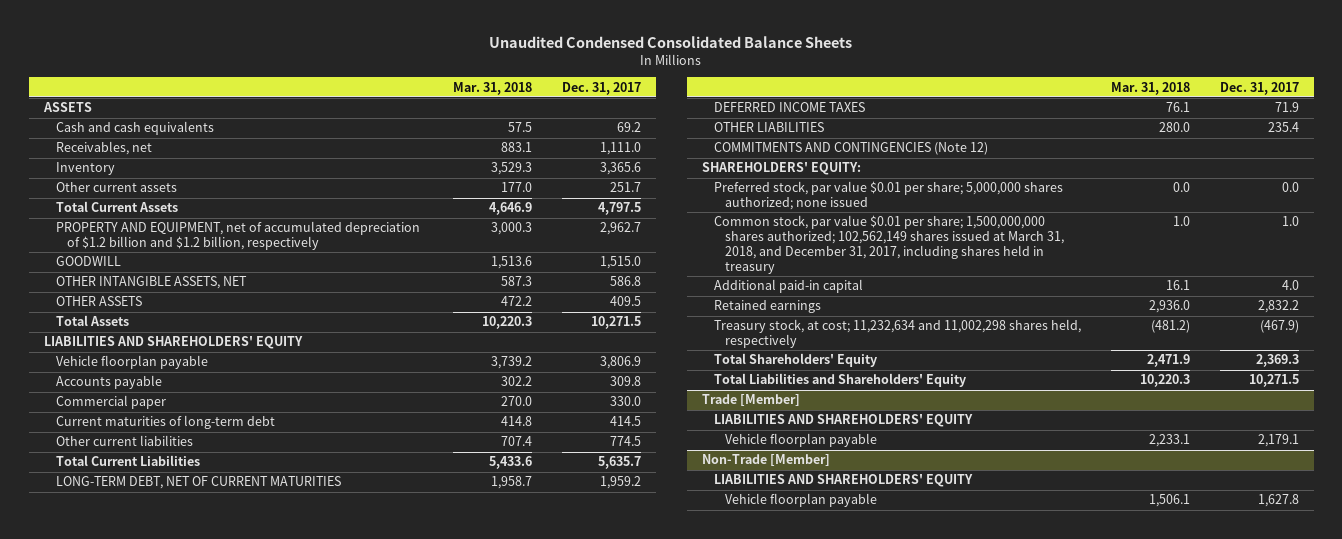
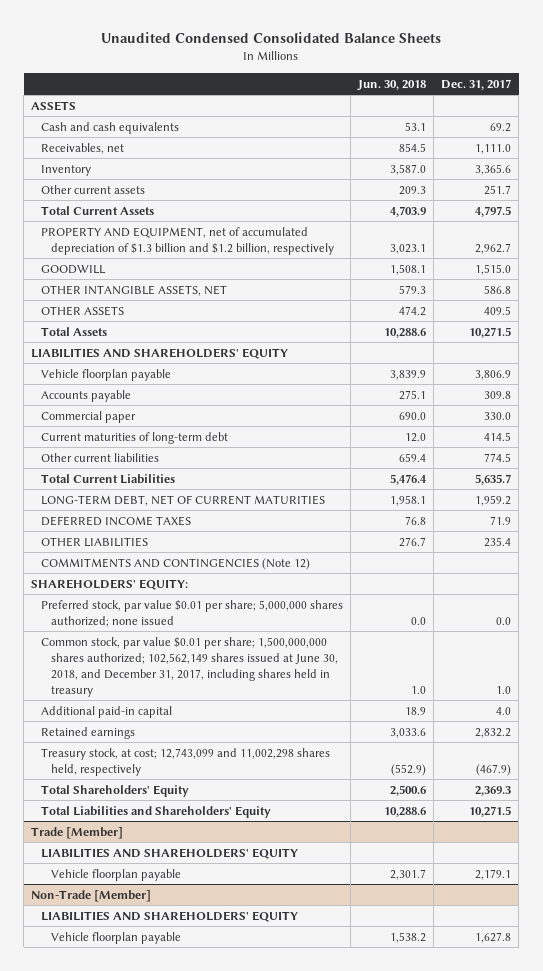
- | Mar. 31, 2018 | Dec. 31, 2017
+ | Jun. 30, 2018 | Dec. 31, 2017
- PROPERTY AND EQUIPMENT, net of accumulated depreciation of $1.2 billion and $1.2 billion, respectively | 3,000.3 | 2,962.7
+ PROPERTY AND EQUIPMENT, net of accumulated depreciation of $1.3 billion and $1.2 billion, respectively | 3,023.1 | 2,962.7
- Common stock, par value $0.01 per share; 1,500,000,000 shares authorized; 102,562,149 shares issued at March 31, 2018, and December 31, 2017, including shares held in treasury | 1.0 | 1.0
+ Common stock, par value $0.01 per share; 1,500,000,000 shares authorized; 102,562,149 shares issued at June 30, 2018, and December 31, 2017, including shares held in treasury | 1.0 | 1.0
- Treasury stock, at cost; 11,232,634 and 11,002,298 shares held, respectively | (481.2) | (467.9)
+ Treasury stock, at cost; 12,743,099 and 11,002,298 shares held, respectively | (552.9) | (467.9)

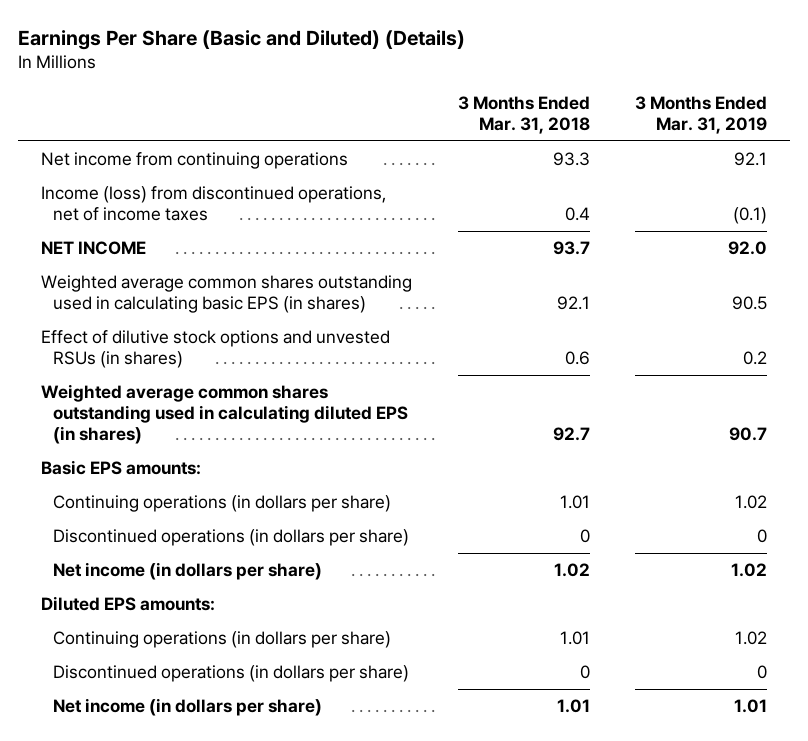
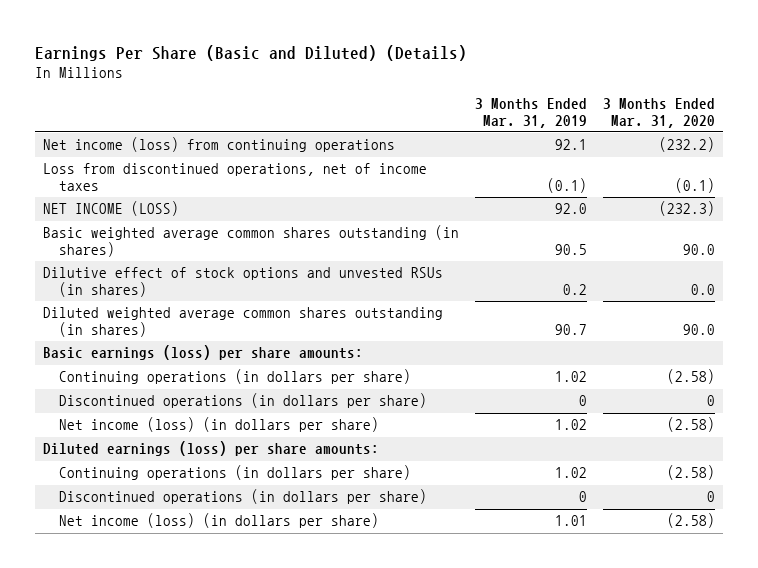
- | 3 Months Ended Mar. 31, 2018 | 3 Months Ended Mar. 31, 2019
+ | 3 Months Ended Mar. 31, 2019 | 3 Months Ended Mar. 31, 2020
- Net income from continuing operations | 93.3 | 92.1
- Income (loss) from discontinued operations, net of income taxes | 0.4 | (0.1)
- NET INCOME | 93.7 | 92.0
- Weighted average common shares outstanding used in calculating basic EPS (in shares) | 92.1 | 90.5
- Effect of dilutive stock options and unvested RSUs (in shares) | 0.6 | 0.2
- Weighted average common shares outstanding used in calculating diluted EPS (in shares) | 92.7 | 90.7
- Basic EPS amounts:
+ Net income (loss) from continuing operations | 92.1 | (232.2)
+ Loss from discontinued operations, net of income taxes | (0.1) | (0.1)
+ NET INCOME (LOSS) | 92.0 | (232.3)
+ Basic weighted average common shares outstanding (in shares) | 90.5 | 90.0
+ Dilutive effect of stock options and unvested RSUs (in shares) | 0.2 | 0.0
+ Diluted weighted average common shares outstanding (in shares) | 90.7 | 90.0
+ Basic earnings (loss) per share amounts:
- Net income (in dollars per share) | 1.02 | 1.02
- Diluted EPS amounts:
+ Net income (loss) (in dollars per share) | 1.02 | (2.58)
+ Diluted earnings (loss) per share amounts:
- Net income (in dollars per share) | 1.01 | 1.01
+ Net income (loss) (in dollars per share) | 1.01 | (2.58)

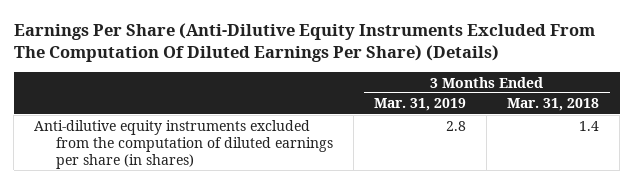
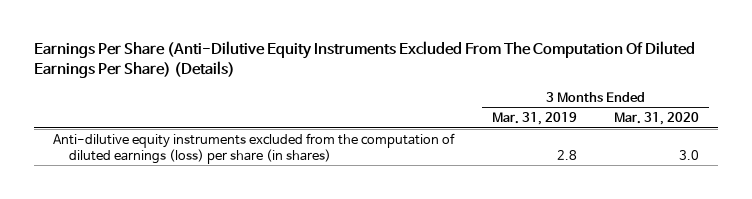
- | 3 Months Ended Mar. 31, 2019 | 3 Months Ended Mar. 31, 2018
+ | 3 Months Ended Mar. 31, 2019 | 3 Months Ended Mar. 31, 2020
- Anti-dilutive equity instruments excluded from the computation of diluted earnings per share (in shares) | 2.8 | 1.4
+ Anti-dilutive equity instruments excluded from the computation of diluted earnings (loss) per share (in shares) | 2.8 | 3.0

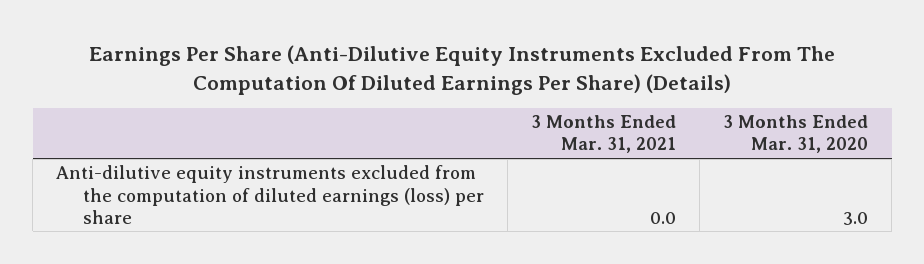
- | 3 Months Ended Mar. 31, 2019 | 3 Months Ended Mar. 31, 2020
+ | 3 Months Ended Mar. 31, 2021 | 3 Months Ended Mar. 31, 2020
- Anti-dilutive equity instruments excluded from the computation of diluted earnings (loss) per share (in shares) | 2.8 | 3.0
+ Anti-dilutive equity instruments excluded from the computation of diluted earnings (loss) per share | 0.0 | 3.0

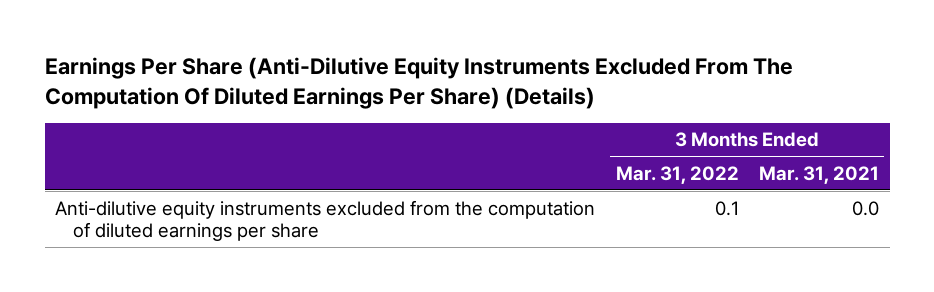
- | 3 Months Ended Mar. 31, 2021 | 3 Months Ended Mar. 31, 2020
+ | 3 Months Ended Mar. 31, 2022 | 3 Months Ended Mar. 31, 2021
- Anti-dilutive equity instruments excluded from the computation of diluted earnings (loss) per share | 0.0 | 3.0
+ Anti-dilutive equity instruments excluded from the computation of diluted earnings per share | 0.1 | 0.0

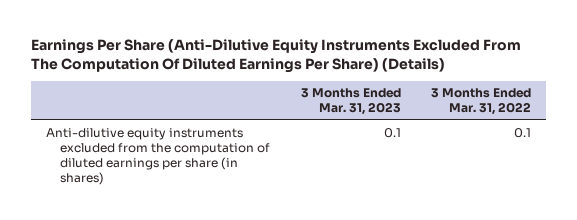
- | 3 Months Ended Mar. 31, 2022 | 3 Months Ended Mar. 31, 2021
+ | 3 Months Ended Mar. 31, 2023 | 3 Months Ended Mar. 31, 2022
- Anti-dilutive equity instruments excluded from the computation of diluted earnings per share | 0.1 | 0.0
+ Anti-dilutive equity instruments excluded from the computation of diluted earnings per share (in shares) | 0.1 | 0.1

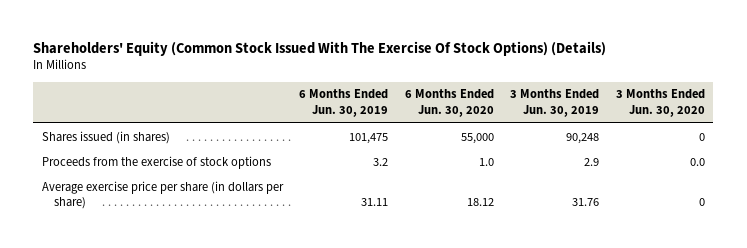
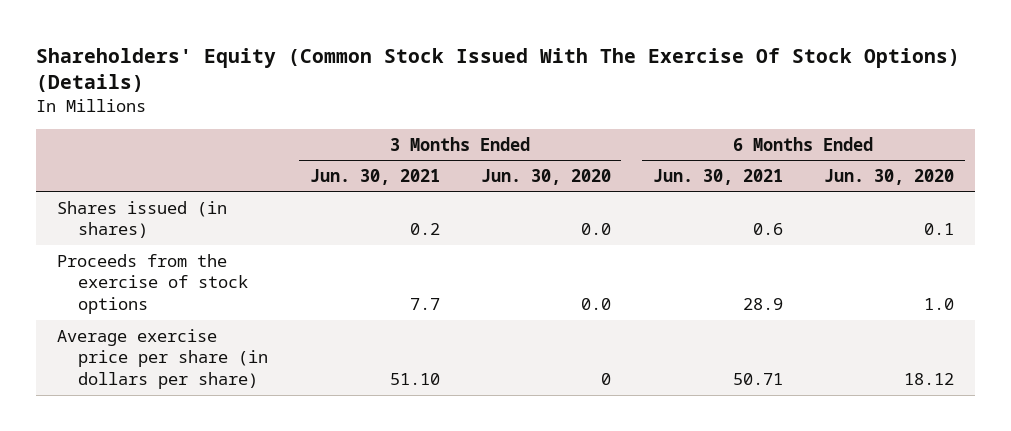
- | 6 Months Ended Jun. 30, 2019 | 6 Months Ended Jun. 30, 2020 | 3 Months Ended Jun. 30, 2019 | 3 Months Ended Jun. 30, 2020
+ | 3 Months Ended Jun. 30, 2021 | 3 Months Ended Jun. 30, 2020 | 6 Months Ended Jun. 30, 2021 | 6 Months Ended Jun. 30, 2020
- Shares issued (in shares) | 101,475 | 55,000 | 90,248 | 0
+ Shares issued (in shares) | 0.2 | 0.0 | 0.6 | 0.1

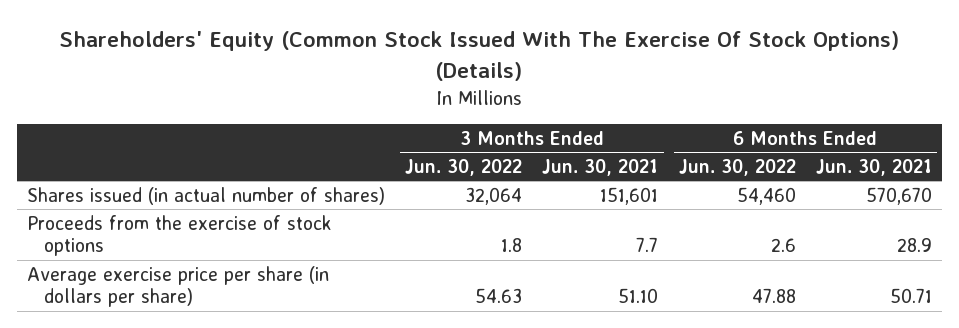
- | 3 Months Ended Jun. 30, 2021 | 3 Months Ended Jun. 30, 2020 | 6 Months Ended Jun. 30, 2021 | 6 Months Ended Jun. 30, 2020
+ | 3 Months Ended Jun. 30, 2022 | 3 Months Ended Jun. 30, 2021 | 6 Months Ended Jun. 30, 2022 | 6 Months Ended Jun. 30, 2021
- Shares issued (in shares) | 0.2 | 0.0 | 0.6 | 0.1
+ Shares issued (in actual number of shares) | 32,064 | 151,601 | 54,460 | 570,670

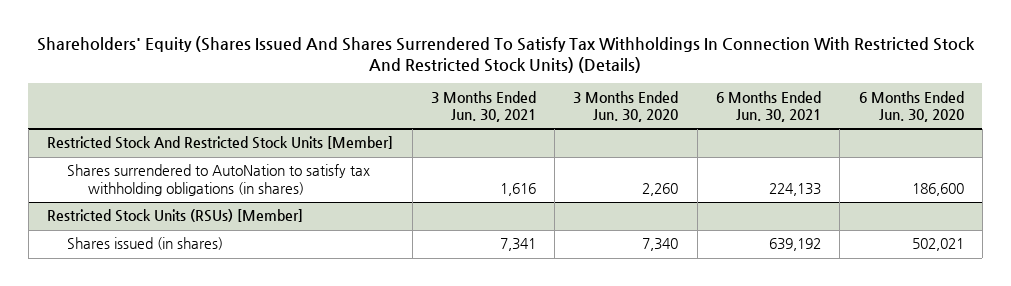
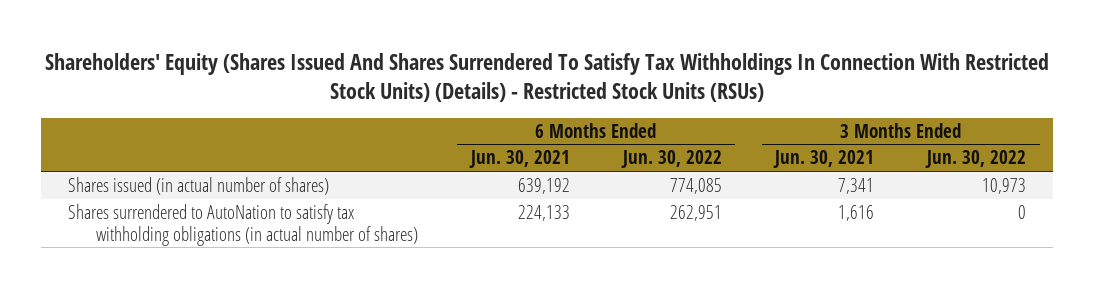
- Shareholders' Equity (Shares Issued And Shares Surrendered To Satisfy Tax Withholdings In Connection With Restricted Stock And Restricted Stock Units) (Details)
+ Shareholders' Equity (Shares Issued And Shares Surrendered To Satisfy Tax Withholdings In Connection With Restricted Stock Units) (Details) - Restricted Stock Units (RSUs)
- | 3 Months Ended Jun. 30, 2021 | 3 Months Ended Jun. 30, 2020 | 6 Months Ended Jun. 30, 2021 | 6 Months Ended Jun. 30, 2020
+ | 6 Months Ended Jun. 30, 2021 | 6 Months Ended Jun. 30, 2022 | 3 Months Ended Jun. 30, 2021 | 3 Months Ended Jun. 30, 2022
- Restricted Stock And Restricted Stock Units [Member]
- Shares surrendered to AutoNation to satisfy tax withholding obligations (in shares) | 1,616 | 2,260 | 224,133 | 186,600
- Restricted Stock Units (RSUs) [Member]
- Shares issued (in shares) | 7,341 | 7,340 | 639,192 | 502,021
+ Shares issued (in actual number of shares) | 639,192 | 774,085 | 7,341 | 10,973
+ Shares surrendered to AutoNation to satisfy tax withholding obligations (in actual number of shares) | 224,133 | 262,951 | 1,616 | 0

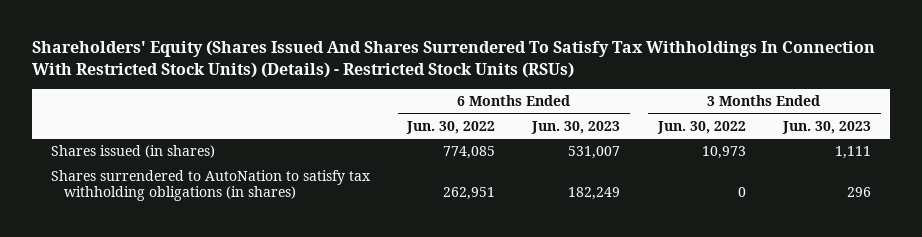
- | 6 Months Ended Jun. 30, 2021 | 6 Months Ended Jun. 30, 2022 | 3 Months Ended Jun. 30, 2021 | 3 Months Ended Jun. 30, 2022
+ | 6 Months Ended Jun. 30, 2022 | 6 Months Ended Jun. 30, 2023 | 3 Months Ended Jun. 30, 2022 | 3 Months Ended Jun. 30, 2023
- Shares issued (in actual number of shares) | 639,192 | 774,085 | 7,341 | 10,973
- Shares surrendered to AutoNation to satisfy tax withholding obligations (in actual number of shares) | 224,133 | 262,951 | 1,616 | 0
+ Shares issued (in shares) | 774,085 | 531,007 | 10,973 | 1,111
+ Shares surrendered to AutoNation to satisfy tax withholding obligations (in shares) | 262,951 | 182,249 | 0 | 296

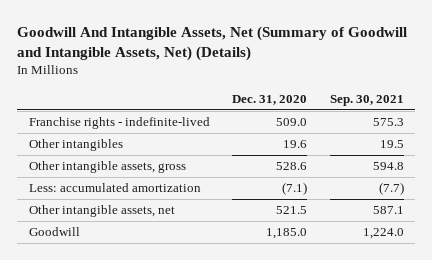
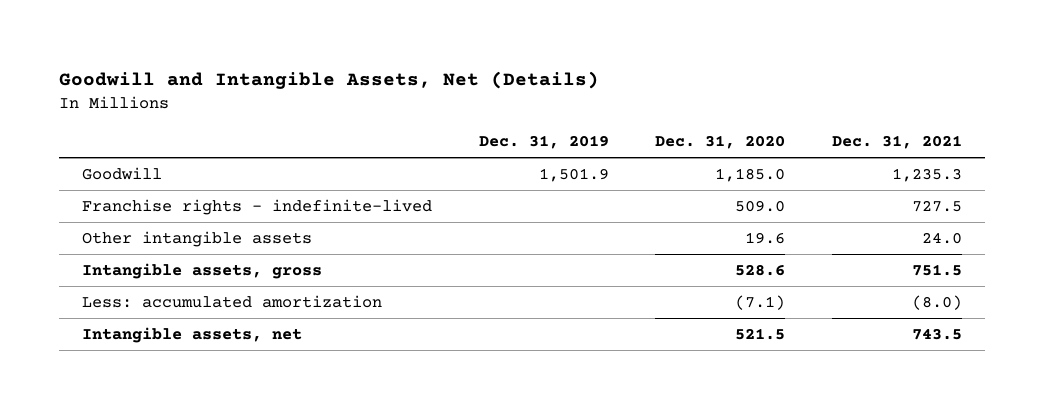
- Goodwill And Intangible Assets, Net (Summary of Goodwill and Intangible Assets, Net) (Details)
+ Goodwill and Intangible Assets, Net (Details)
- | Dec. 31, 2020 | Sep. 30, 2021
+ | Dec. 31, 2019 | Dec. 31, 2020 | Dec. 31, 2021
moved up: Goodwill | 1,501.9 | 1,185.0 | 1,235.3
- Other intangibles | 19.6 | 19.5
- Other intangible assets, gross | 528.6 | 594.8
+ Other intangible assets | | 19.6 | 24.0
+ Intangible assets, gross | | 528.6 | 751.5
- Other intangible assets, net | 521.5 | 587.1
+ Intangible assets, net | | 521.5 | 743.5

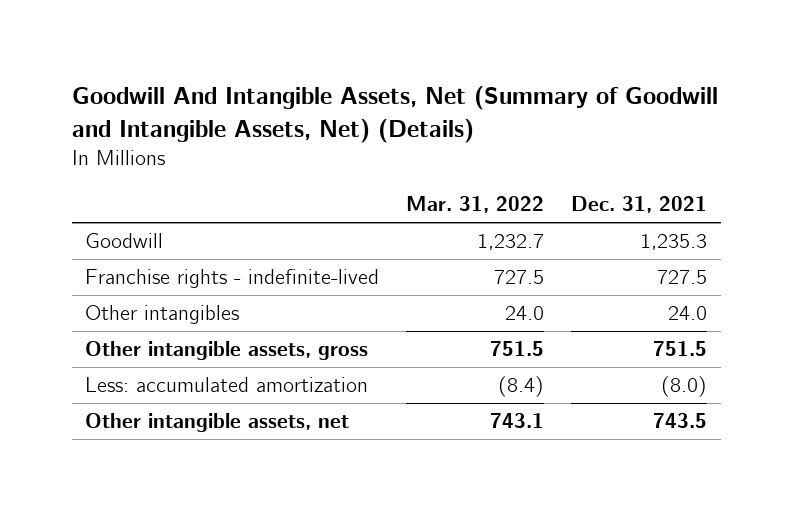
- Goodwill and Intangible Assets, Net (Details)
+ Goodwill And Intangible Assets, Net (Summary of Goodwill and Intangible Assets, Net) (Details)
- | Dec. 31, 2019 | Dec. 31, 2020 | Dec. 31, 2021
+ | Mar. 31, 2022 | Dec. 31, 2021
- Other intangible assets | | 19.6 | 24.0
- Intangible assets, gross | | 528.6 | 751.5
+ Other intangibles | 24.0 | 24.0
+ Other intangible assets, gross | 751.5 | 751.5
- Intangible assets, net | | 521.5 | 743.5
+ Other intangible assets, net | 743.1 | 743.5

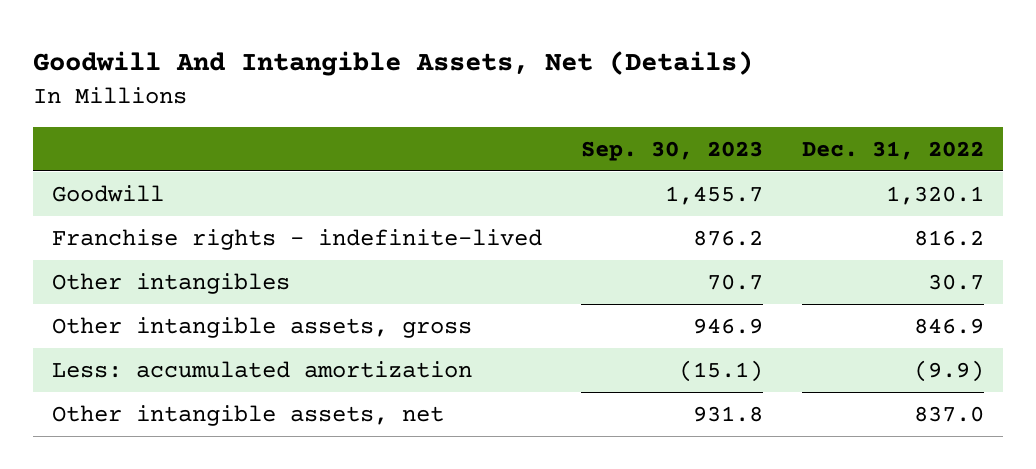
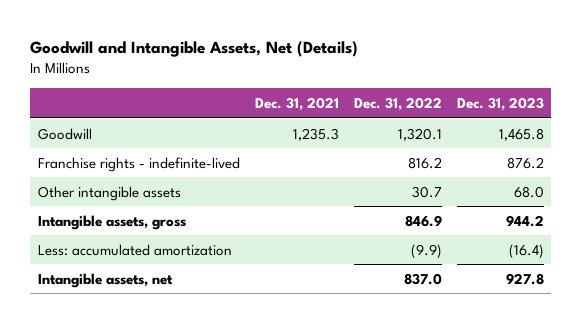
- Goodwill And Intangible Assets, Net (Details)
+ Goodwill and Intangible Assets, Net (Details)
- | Sep. 30, 2023 | Dec. 31, 2022
+ | Dec. 31, 2021 | Dec. 31, 2022 | Dec. 31, 2023
- Other intangibles | 70.7 | 30.7
- Other intangible assets, gross | 946.9 | 846.9
+ Other intangible assets | | 30.7 | 68.0
+ Intangible assets, gross | | 846.9 | 944.2
- Other intangible assets, net | 931.8 | 837.0
+ Intangible assets, net | | 837.0 | 927.8

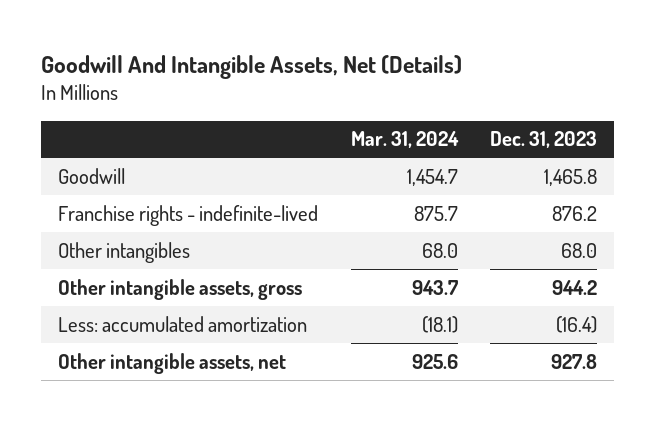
- Goodwill and Intangible Assets, Net (Details)
+ Goodwill And Intangible Assets, Net (Details)
- | Dec. 31, 2021 | Dec. 31, 2022 | Dec. 31, 2023
+ | Mar. 31, 2024 | Dec. 31, 2023
- Other intangible assets | | 30.7 | 68.0
- Intangible assets, gross | | 846.9 | 944.2
+ Other intangibles | 68.0 | 68.0
+ Other intangible assets, gross | 943.7 | 944.2
- Intangible assets, net | | 837.0 | 927.8
+ Other intangible assets, net | 925.6 | 927.8

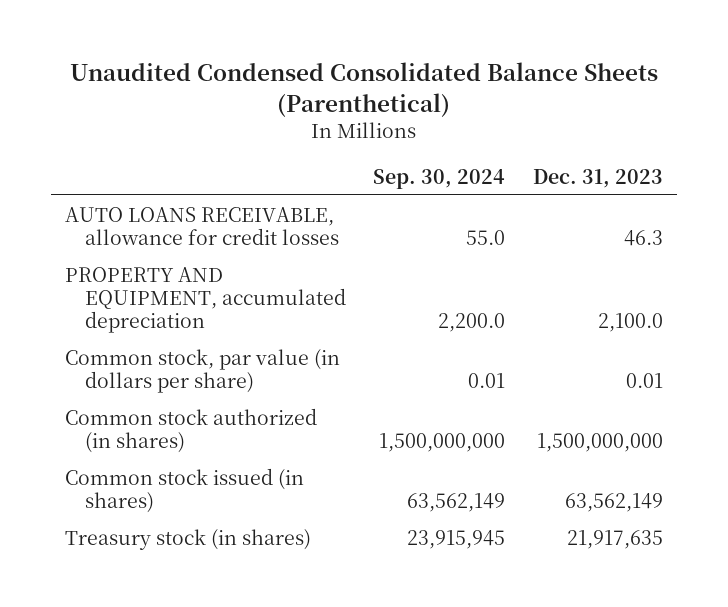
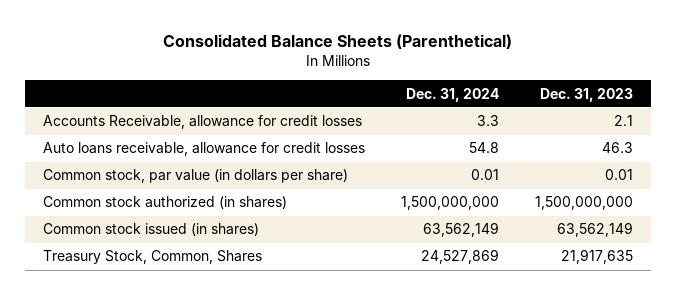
- Unaudited Condensed Consolidated Balance Sheets (Parenthetical)
+ Consolidated Balance Sheets (Parenthetical)
- | Sep. 30, 2024 | Dec. 31, 2023
+ | Dec. 31, 2024 | Dec. 31, 2023
- AUTO LOANS RECEIVABLE, allowance for credit losses | 55.0 | 46.3
- PROPERTY AND EQUIPMENT, accumulated depreciation | 2,200.0 | 2,100.0
+ Accounts Receivable, allowance for credit losses | 3.3 | 2.1
+ Auto loans receivable, allowance for credit losses | 54.8 | 46.3
- Treasury stock (in shares) | 23,915,945 | 21,917,635
+ Treasury Stock, Common, Shares | 24,527,869 | 21,917,635

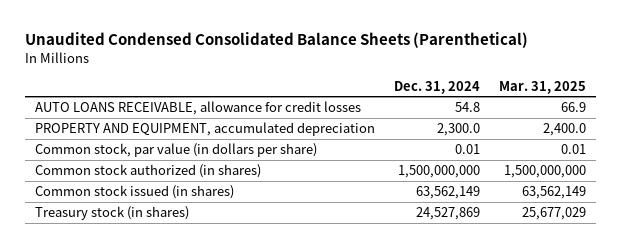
- Consolidated Balance Sheets (Parenthetical)
+ Unaudited Condensed Consolidated Balance Sheets (Parenthetical)
- | Dec. 31, 2024 | Dec. 31, 2023
+ | Dec. 31, 2024 | Mar. 31, 2025
- Accounts Receivable, allowance for credit losses | 3.3 | 2.1
- Auto loans receivable, allowance for credit losses | 54.8 | 46.3
+ AUTO LOANS RECEIVABLE, allowance for credit losses | 54.8 | 66.9
+ PROPERTY AND EQUIPMENT, accumulated depreciation | 2,300.0 | 2,400.0
- Treasury Stock, Common, Shares | 24,527,869 | 21,917,635
+ Treasury stock (in shares) | 24,527,869 | 25,677,029

